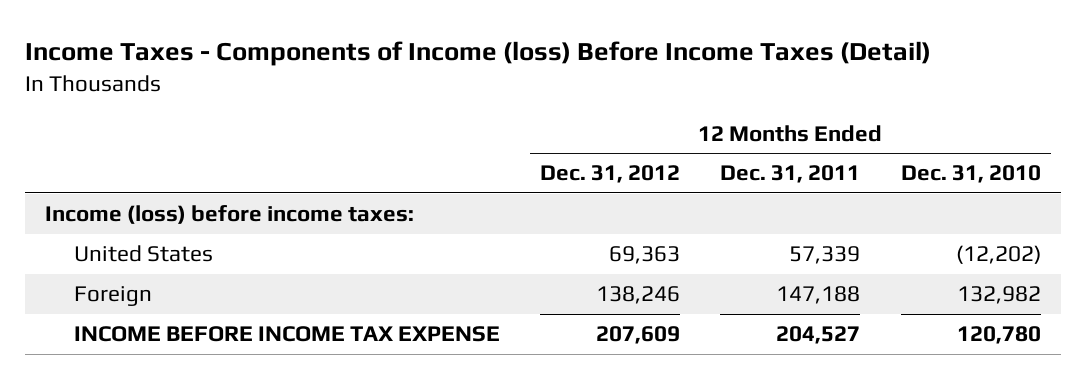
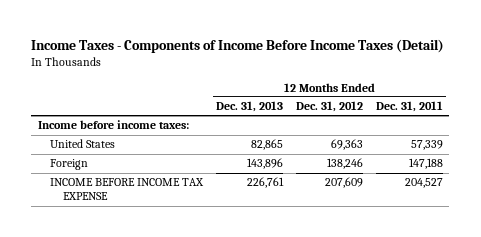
- Income Taxes - Components of Income (loss) Before Income Taxes (Detail)
+ Income Taxes - Components of Income Before Income Taxes (Detail)
- | 12 Months Ended Dec. 31, 2012 | 12 Months Ended Dec. 31, 2011 | 12 Months Ended Dec. 31, 2010
+ | 12 Months Ended Dec. 31, 2013 | 12 Months Ended Dec. 31, 2012 | 12 Months Ended Dec. 31, 2011
- Income (loss) before income taxes:
+ Income before income taxes:

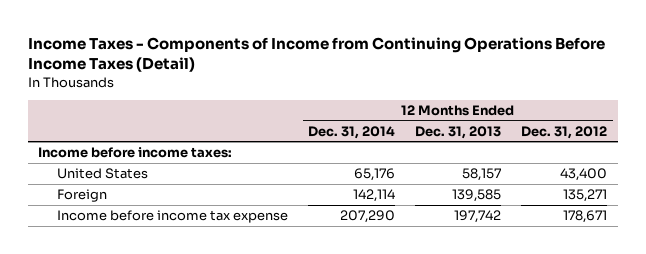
- Income Taxes - Components of Income Before Income Taxes (Detail)
+ Income Taxes - Components of Income from Continuing Operations Before Income Taxes (Detail)
- | 12 Months Ended Dec. 31, 2013 | 12 Months Ended Dec. 31, 2012 | 12 Months Ended Dec. 31, 2011
+ | 12 Months Ended Dec. 31, 2014 | 12 Months Ended Dec. 31, 2013 | 12 Months Ended Dec. 31, 2012
- United States | 82,865 | 69,363 | 57,339
- Foreign | 143,896 | 138,246 | 147,188
- INCOME BEFORE INCOME TAX EXPENSE | 226,761 | 207,609 | 204,527
+ United States | 65,176 | 58,157 | 43,400
+ Foreign | 142,114 | 139,585 | 135,271
+ Income before income tax expense | 207,290 | 197,742 | 178,671

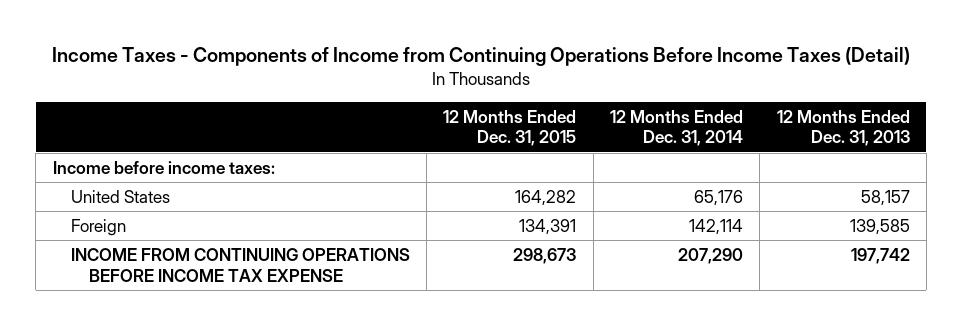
- | 12 Months Ended Dec. 31, 2014 | 12 Months Ended Dec. 31, 2013 | 12 Months Ended Dec. 31, 2012
+ | 12 Months Ended Dec. 31, 2015 | 12 Months Ended Dec. 31, 2014 | 12 Months Ended Dec. 31, 2013
- Income before income tax expense | 207,290 | 197,742 | 178,671
+ INCOME FROM CONTINUING OPERATIONS BEFORE INCOME TAX EXPENSE | 298,673 | 207,290 | 197,742

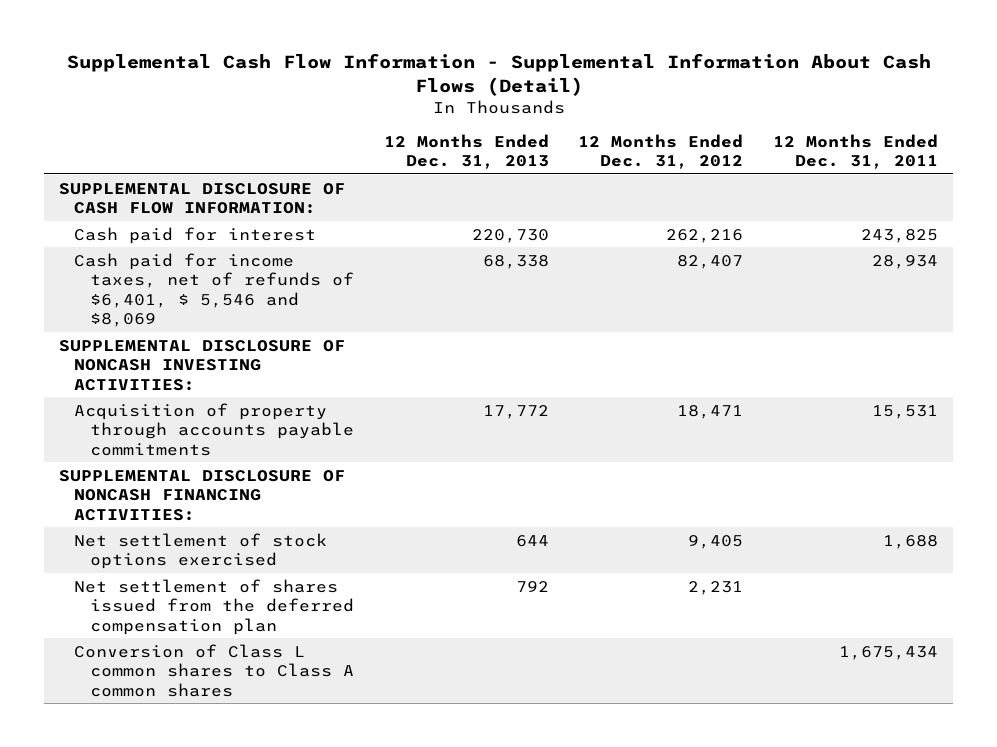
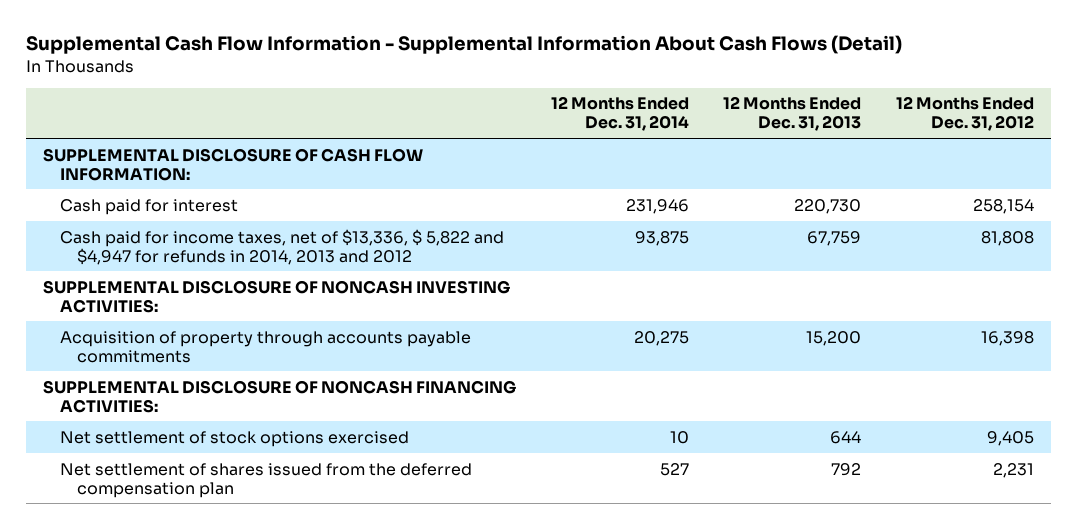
- | 12 Months Ended Dec. 31, 2013 | 12 Months Ended Dec. 31, 2012 | 12 Months Ended Dec. 31, 2011
+ | 12 Months Ended Dec. 31, 2014 | 12 Months Ended Dec. 31, 2013 | 12 Months Ended Dec. 31, 2012
- Cash paid for interest | 220,730 | 262,216 | 243,825
- Cash paid for income taxes, net of refunds of $6,401, $ 5,546 and $8,069 | 68,338 | 82,407 | 28,934
+ Cash paid for interest | 231,946 | 220,730 | 258,154
+ Cash paid for income taxes, net of $13,336, $ 5,822 and $4,947 for refunds in 2014, 2013 and 2012 | 93,875 | 67,759 | 81,808
- Acquisition of property through accounts payable commitments | 17,772 | 18,471 | 15,531
+ Acquisition of property through accounts payable commitments | 20,275 | 15,200 | 16,398
- Conversion of Class L common shares to Class A common shares | | | 1,675,434

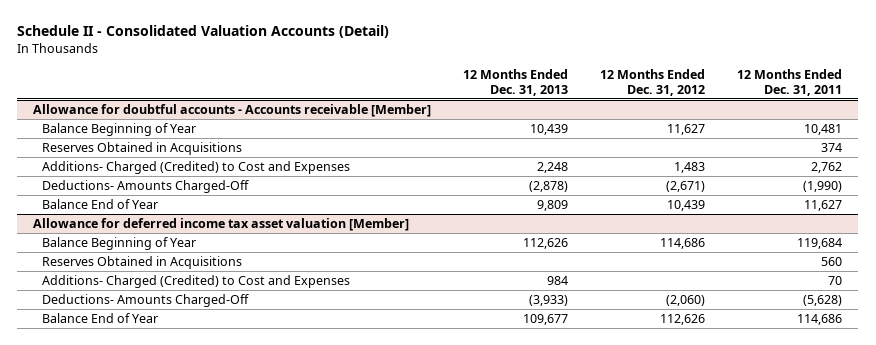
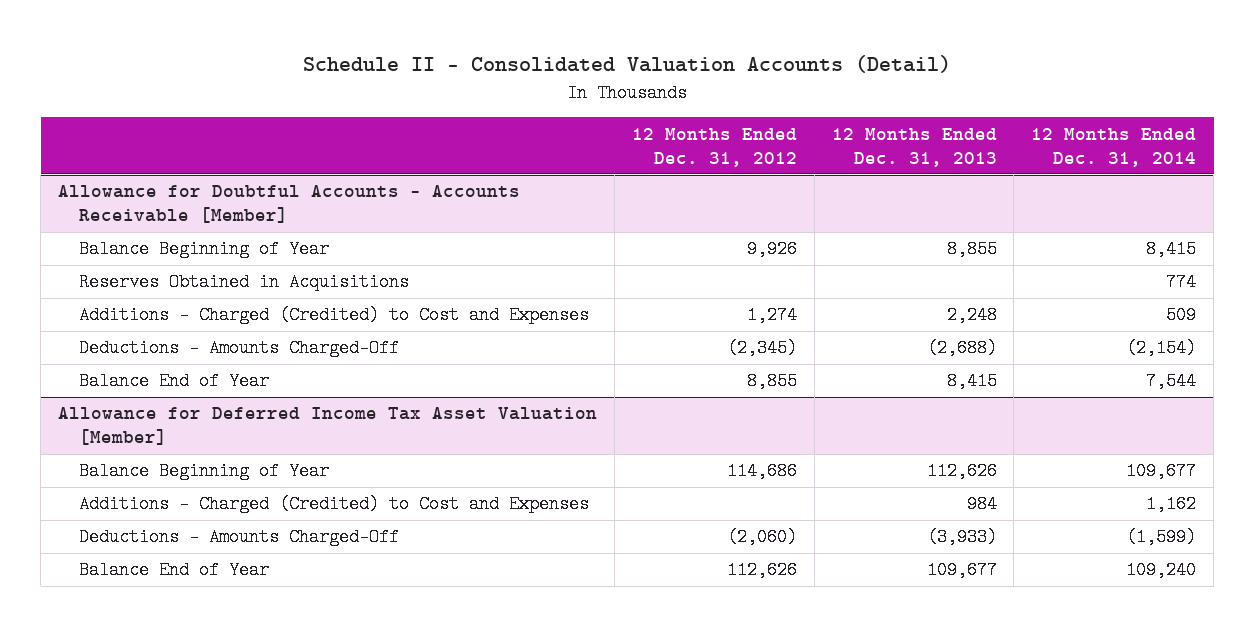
- | 12 Months Ended Dec. 31, 2013 | 12 Months Ended Dec. 31, 2012 | 12 Months Ended Dec. 31, 2011
+ | 12 Months Ended Dec. 31, 2012 | 12 Months Ended Dec. 31, 2013 | 12 Months Ended Dec. 31, 2014
- Allowance for doubtful accounts - Accounts receivable [Member]
- Balance Beginning of Year | 10,439 | 11,627 | 10,481
+ Allowance for Doubtful Accounts - Accounts Receivable [Member]
+ Balance Beginning of Year | 9,926 | 8,855 | 8,415
- Additions- Charged (Credited) to Cost and Expenses | 2,248 | 1,483 | 2,762
- Deductions- Amounts Charged-Off | (2,878) | (2,671) | (1,990)
- Balance End of Year | 9,809 | 10,439 | 11,627
- Allowance for deferred income tax asset valuation [Member]
+ Additions - Charged (Credited) to Cost and Expenses | 1,274 | 2,248 | 509
+ Deductions - Amounts Charged-Off | (2,345) | (2,688) | (2,154)
+ Balance End of Year | 8,855 | 8,415 | 7,544
+ Allowance for Deferred Income Tax Asset Valuation [Member]
- Reserves Obtained in Acquisitions | | | 560
- Additions- Charged (Credited) to Cost and Expenses | 984 | | 70
- Deductions- Amounts Charged-Off | (3,933) | (2,060) | (5,628)
+ Additions - Charged (Credited) to Cost and Expenses | | 984 | 1,162
+ Deductions - Amounts Charged-Off | (2,060) | (3,933) | (1,599)

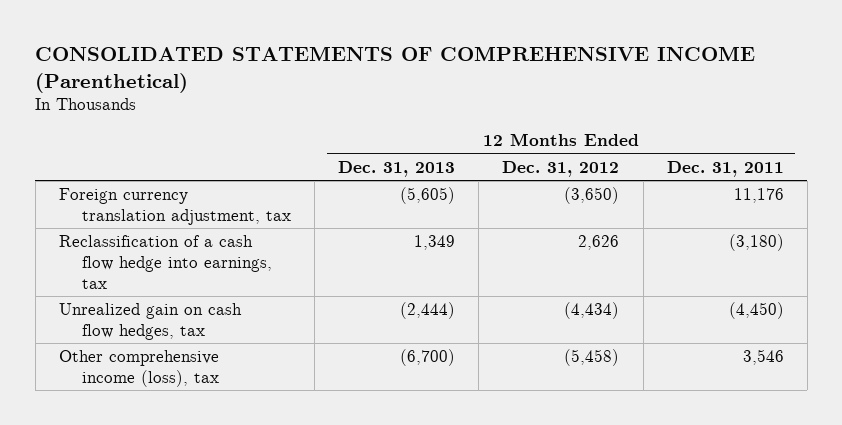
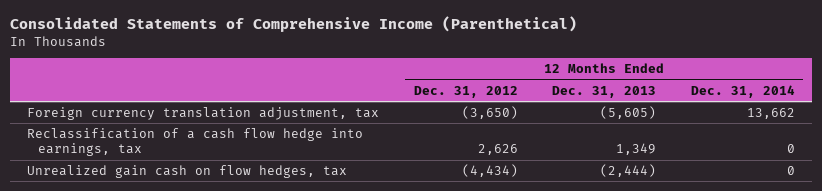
- CONSOLIDATED STATEMENTS OF COMPREHENSIVE INCOME (Parenthetical)
+ Consolidated Statements of Comprehensive Income (Parenthetical)
- | 12 Months Ended Dec. 31, 2013 | 12 Months Ended Dec. 31, 2012 | 12 Months Ended Dec. 31, 2011
+ | 12 Months Ended Dec. 31, 2012 | 12 Months Ended Dec. 31, 2013 | 12 Months Ended Dec. 31, 2014
- Unrealized gain on cash flow hedges, tax | (2,444) | (4,434) | (4,450)
- Other comprehensive income (loss), tax | (6,700) | (5,458) | 3,546
+ Unrealized gain cash on flow hedges, tax | (4,434) | (2,444) | 0

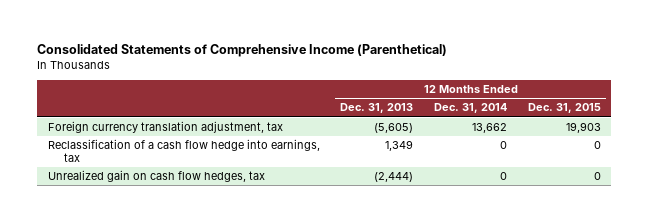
- | 12 Months Ended Dec. 31, 2012 | 12 Months Ended Dec. 31, 2013 | 12 Months Ended Dec. 31, 2014
+ | 12 Months Ended Dec. 31, 2013 | 12 Months Ended Dec. 31, 2014 | 12 Months Ended Dec. 31, 2015
- Unrealized gain cash on flow hedges, tax | (4,434) | (2,444) | 0
+ Unrealized gain on cash flow hedges, tax | (2,444) | 0 | 0

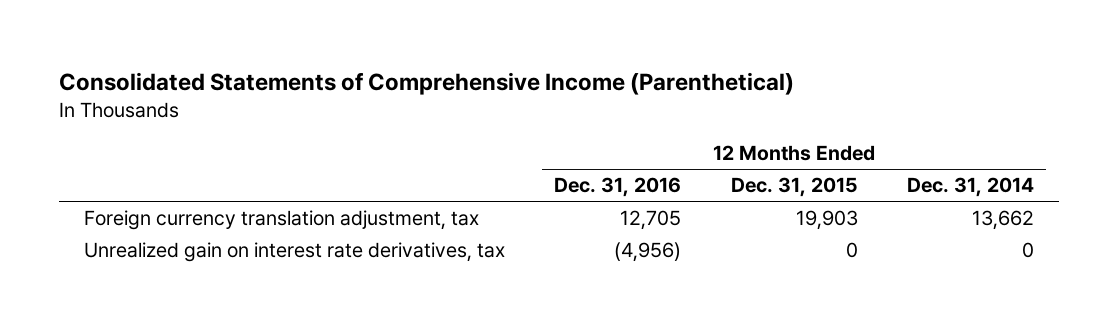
- | 12 Months Ended Dec. 31, 2013 | 12 Months Ended Dec. 31, 2014 | 12 Months Ended Dec. 31, 2015
+ | 12 Months Ended Dec. 31, 2016 | 12 Months Ended Dec. 31, 2015 | 12 Months Ended Dec. 31, 2014
- Reclassification of a cash flow hedge into earnings, tax | 1,349 | 0 | 0
- Unrealized gain on cash flow hedges, tax | (2,444) | 0 | 0
+ Unrealized gain on interest rate derivatives, tax | (4,956) | 0 | 0

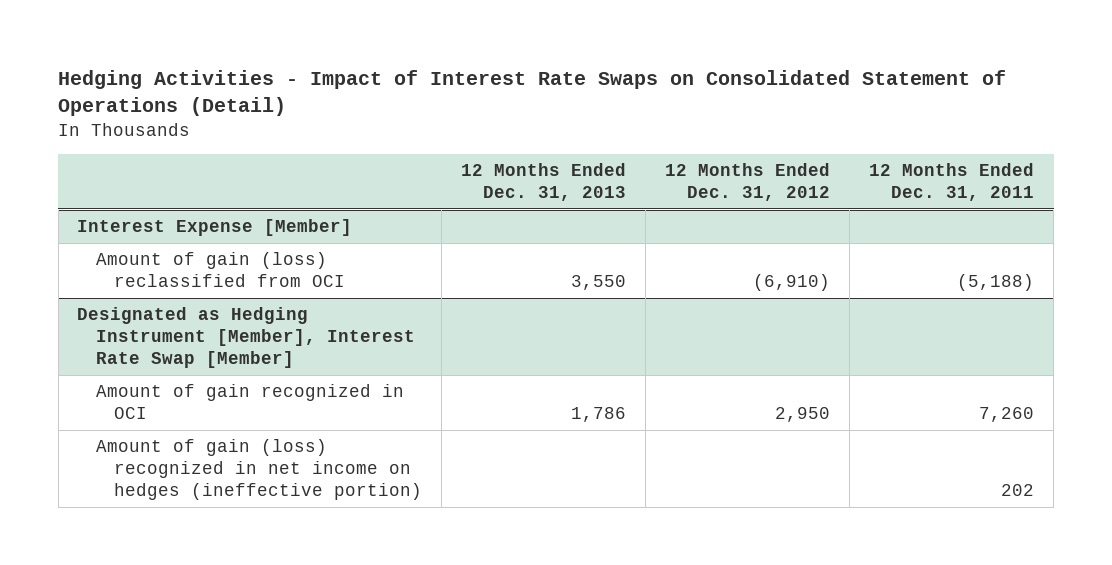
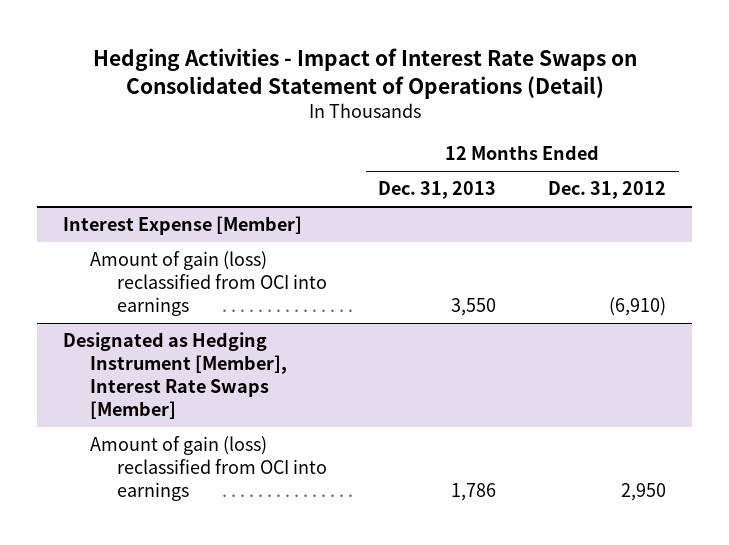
- | 12 Months Ended Dec. 31, 2013 | 12 Months Ended Dec. 31, 2012 | 12 Months Ended Dec. 31, 2011
+ | 12 Months Ended Dec. 31, 2013 | 12 Months Ended Dec. 31, 2012
@ Interest Expense [Member]
- Amount of gain (loss) reclassified from OCI | 3,550 | (6,910) | (5,188)
- Designated as Hedging Instrument [Member], Interest Rate Swap [Member]
- Amount of gain recognized in OCI | 1,786 | 2,950 | 7,260
- Amount of gain (loss) recognized in net income on hedges (ineffective portion) | | | 202
@ Interest Expense [Member]
+ Amount of gain (loss) reclassified from OCI into earnings | 3,550 | (6,910)
+ Designated as Hedging Instrument [Member], Interest Rate Swaps [Member]
+ Amount of gain (loss) reclassified from OCI into earnings | 1,786 | 2,950

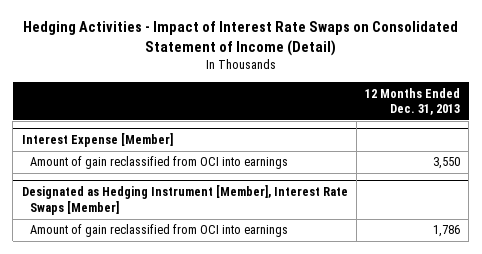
- Hedging Activities - Impact of Interest Rate Swaps on Consolidated Statement of Operations (Detail)
+ Hedging Activities - Impact of Interest Rate Swaps on Consolidated Statement of Income (Detail)
- | 12 Months Ended Dec. 31, 2013 | 12 Months Ended Dec. 31, 2012
+ | 12 Months Ended Dec. 31, 2013
@ Interest Expense [Member]
- Amount of gain (loss) reclassified from OCI into earnings | 3,550 | (6,910)
+ Amount of gain reclassified from OCI into earnings | 3,550
@ Designated as Hedging Instrument [Member], Interest Rate Swaps [Member]
- Amount of gain (loss) reclassified from OCI into earnings | 1,786 | 2,950
+ Amount of gain reclassified from OCI into earnings | 1,786

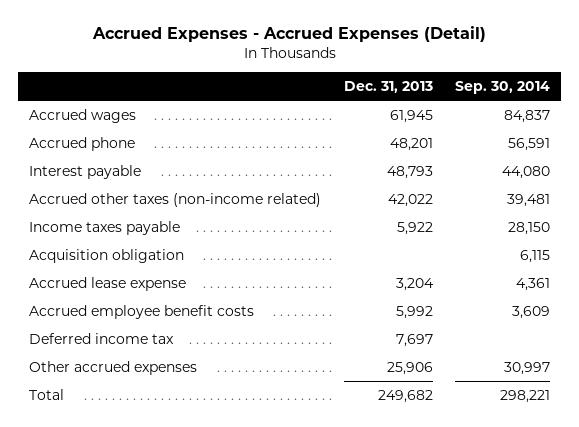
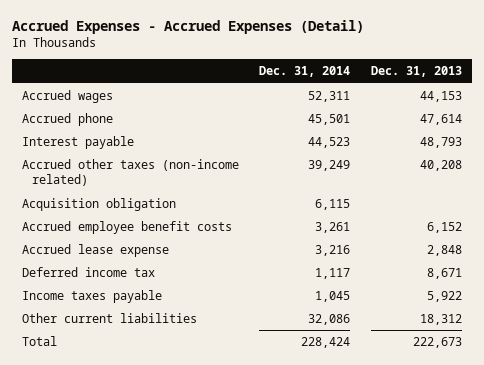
- | Dec. 31, 2013 | Sep. 30, 2014
+ | Dec. 31, 2014 | Dec. 31, 2013
- Accrued wages | 61,945 | 84,837
- Accrued phone | 48,201 | 56,591
+ Accrued wages | 52,311 | 44,153
+ Accrued phone | 45,501 | 47,614
- Accrued other taxes (non-income related) | 42,022 | 39,481
+ Accrued other taxes (non-income related) | 39,249 | 40,208
- Accrued lease expense | 3,204 | 4,361
- Accrued employee benefit costs | 5,992 | 3,609
- Deferred income tax | 7,697 |
- Other accrued expenses | 25,906 | 30,997
- Total | 249,682 | 298,221
+ Accrued employee benefit costs | 3,261 | 6,152
+ Accrued lease expense | 3,216 | 2,848
+ Deferred income tax | 1,117 | 8,671
moved down: Income taxes payable | 1,045 | 5,922
+ Other current liabilities | 32,086 | 18,312
+ Total | 228,424 | 222,673

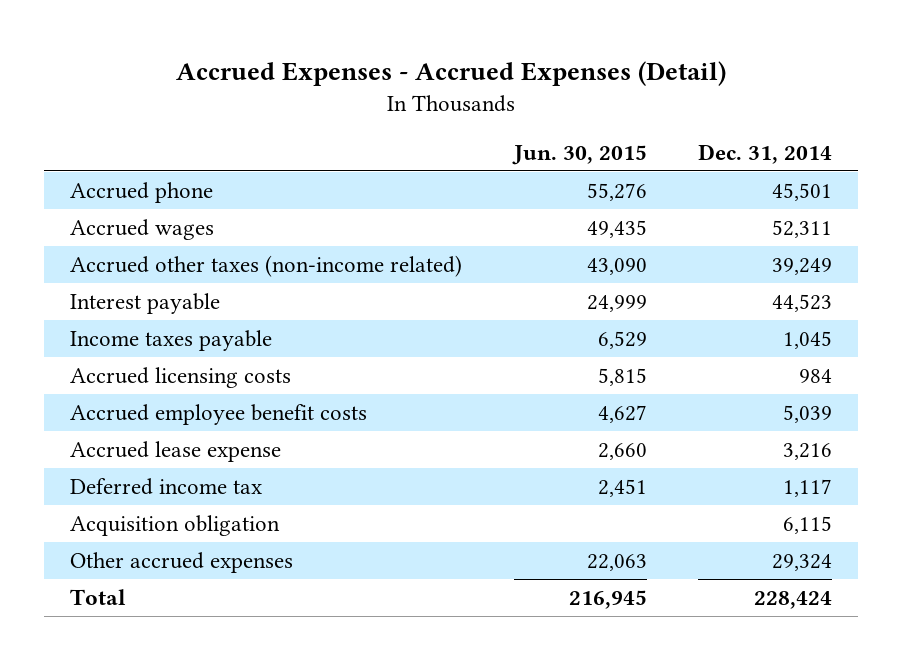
- | Dec. 31, 2014 | Dec. 31, 2013
+ | Jun. 30, 2015 | Dec. 31, 2014
moved down: Accrued wages | 49,435 | 52,311
- Accrued employee benefit costs | 3,261 | 6,152
moved down: Interest payable | 24,999 | 44,523
moved up: Income taxes payable | 6,529 | 1,045
+ Accrued licensing costs | 5,815 | 984
+ Accrued employee benefit costs | 4,627 | 5,039
- Other current liabilities | 32,086 | 18,312
moved down: Acquisition obligation | | 6,115
+ Other accrued expenses | 22,063 | 29,324

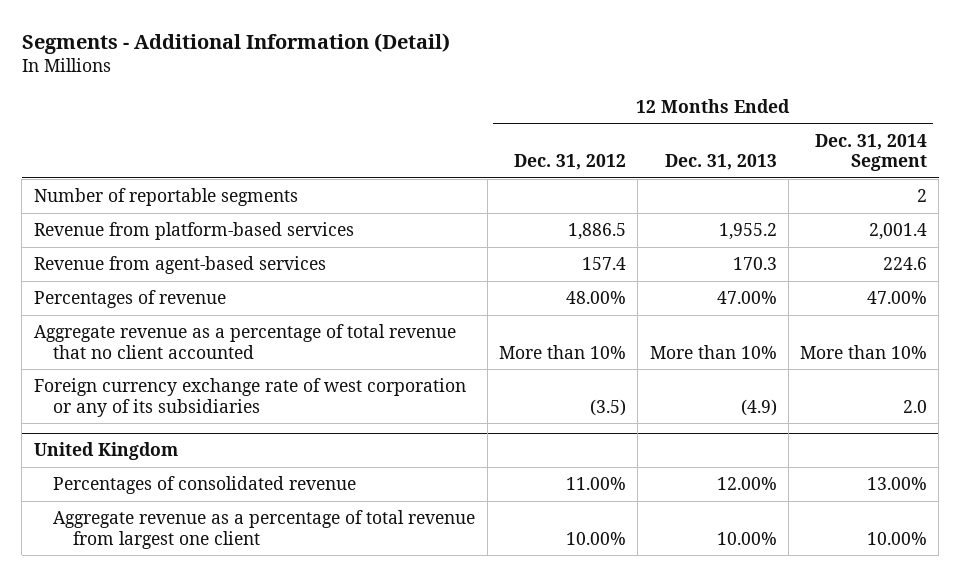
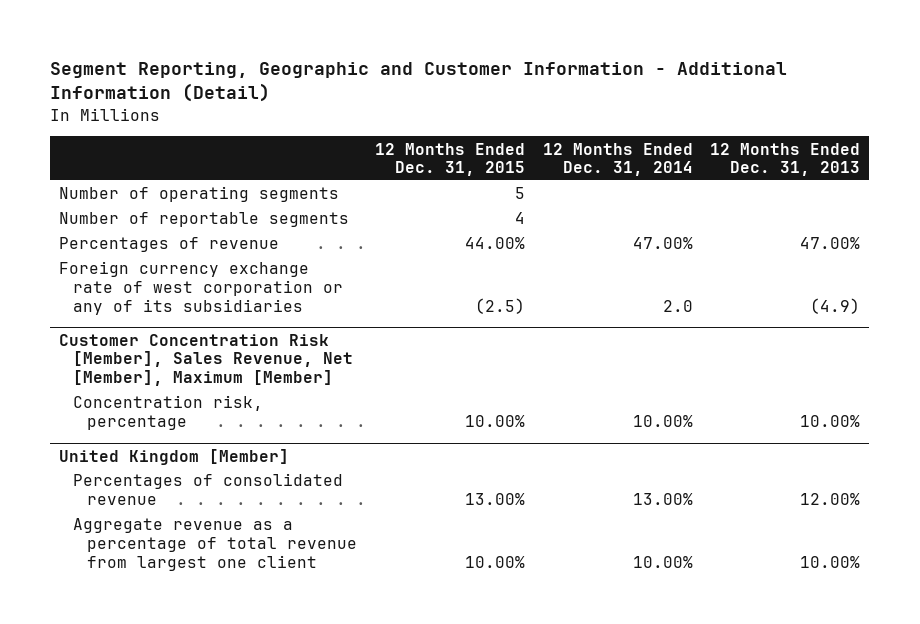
- Segments - Additional Information (Detail)
+ Segment Reporting, Geographic and Customer Information - Additional Information (Detail)
- | 12 Months Ended Dec. 31, 2012 | 12 Months Ended Dec. 31, 2013 | 12 Months Ended Dec. 31, 2014 Segment
+ | 12 Months Ended Dec. 31, 2015 | 12 Months Ended Dec. 31, 2014 | 12 Months Ended Dec. 31, 2013
+ Number of operating segments | 5 | |
- Revenue from platform-based services | 1,886.5 | 1,955.2 | 2,001.4
- Revenue from agent-based services | 157.4 | 170.3 | 224.6
- Aggregate revenue as a percentage of total revenue that no client accounted | More than 10% | More than 10% | More than 10%
- United Kingdom
+ Customer Concentration Risk [Member], Sales Revenue, Net [Member], Maximum [Member]
+ Concentration risk, percentage | 10.00% | 10.00% | 10.00%
+ United Kingdom [Member]

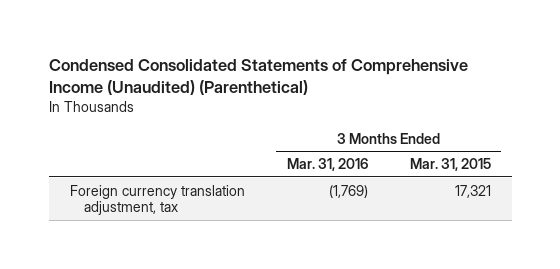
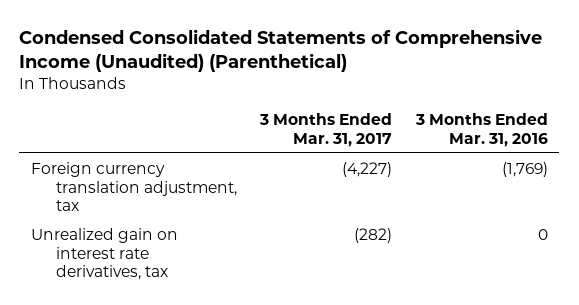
- | 3 Months Ended Mar. 31, 2016 | 3 Months Ended Mar. 31, 2015
+ | 3 Months Ended Mar. 31, 2017 | 3 Months Ended Mar. 31, 2016
+ Unrealized gain on interest rate derivatives, tax | (282) | 0

